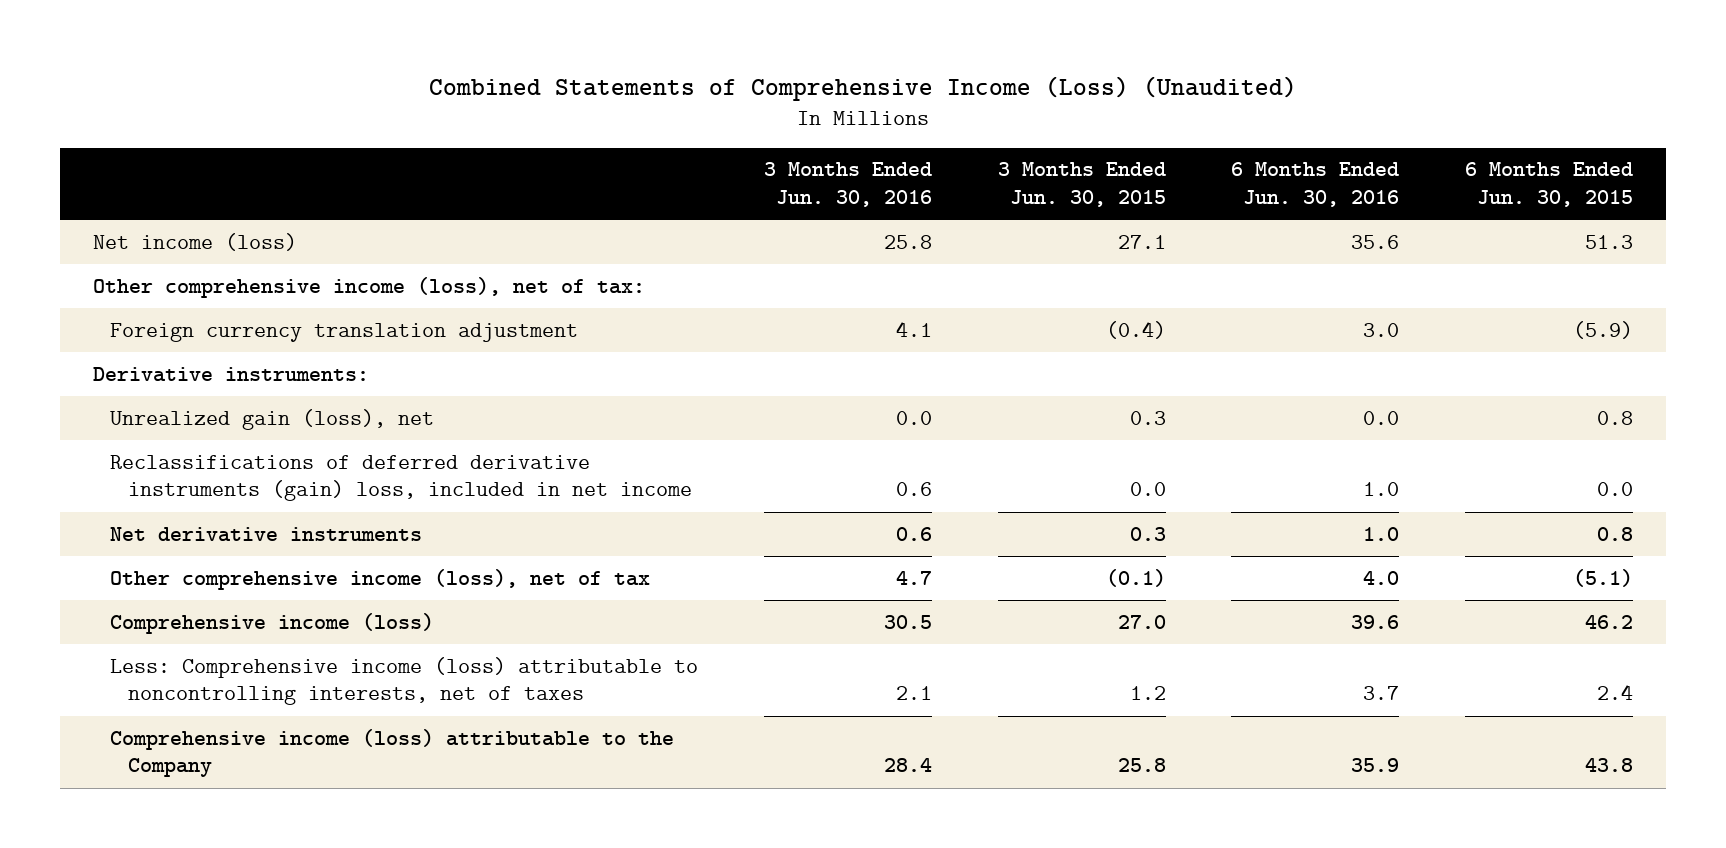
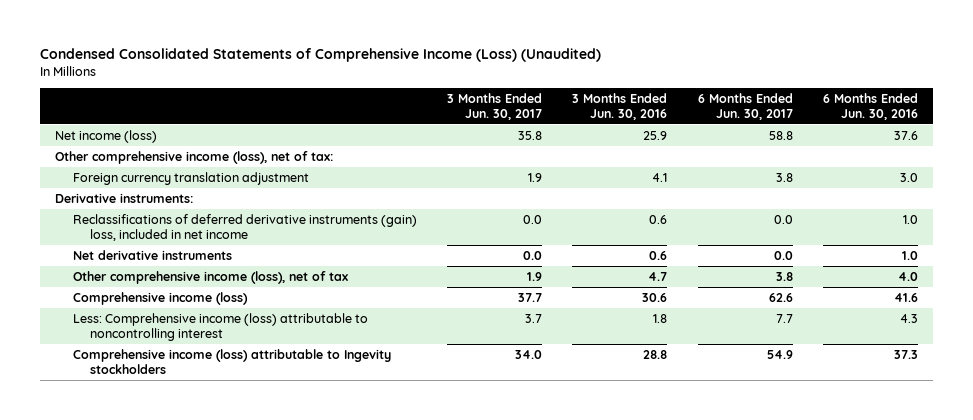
- Combined Statements of Comprehensive Income (Loss) (Unaudited)
+ Condensed Consolidated Statements of Comprehensive Income (Loss) (Unaudited)
- | 3 Months Ended Jun. 30, 2016 | 3 Months Ended Jun. 30, 2015 | 6 Months Ended Jun. 30, 2016 | 6 Months Ended Jun. 30, 2015
+ | 3 Months Ended Jun. 30, 2017 | 3 Months Ended Jun. 30, 2016 | 6 Months Ended Jun. 30, 2017 | 6 Months Ended Jun. 30, 2016
- Net income (loss) | 25.8 | 27.1 | 35.6 | 51.3
+ Net income (loss) | 35.8 | 25.9 | 58.8 | 37.6
- Unrealized gain (loss), net | 0.0 | 0.3 | 0.0 | 0.8
- Comprehensive income (loss) | 30.5 | 27.0 | 39.6 | 46.2
- Less: Comprehensive income (loss) attributable to noncontrolling interests, net of taxes | 2.1 | 1.2 | 3.7 | 2.4
- Comprehensive income (loss) attributable to the Company | 28.4 | 25.8 | 35.9 | 43.8
+ Comprehensive income (loss) | 37.7 | 30.6 | 62.6 | 41.6
+ Less: Comprehensive income (loss) attributable to noncontrolling interest | 3.7 | 1.8 | 7.7 | 4.3
+ Comprehensive income (loss) attributable to Ingevity stockholders | 34.0 | 28.8 | 54.9 | 37.3

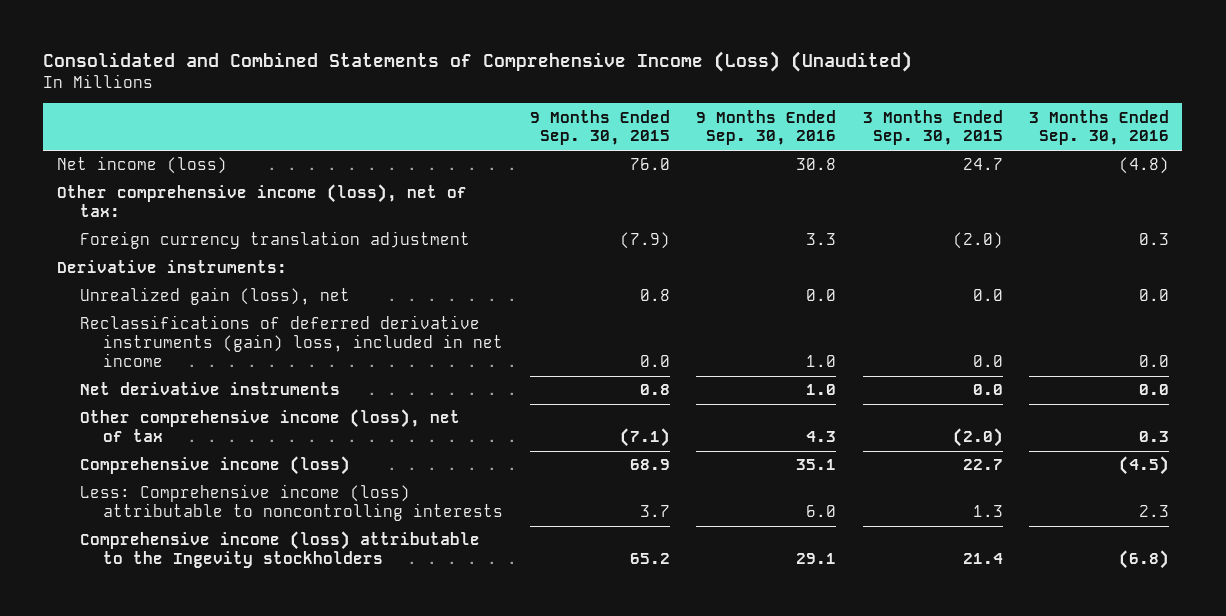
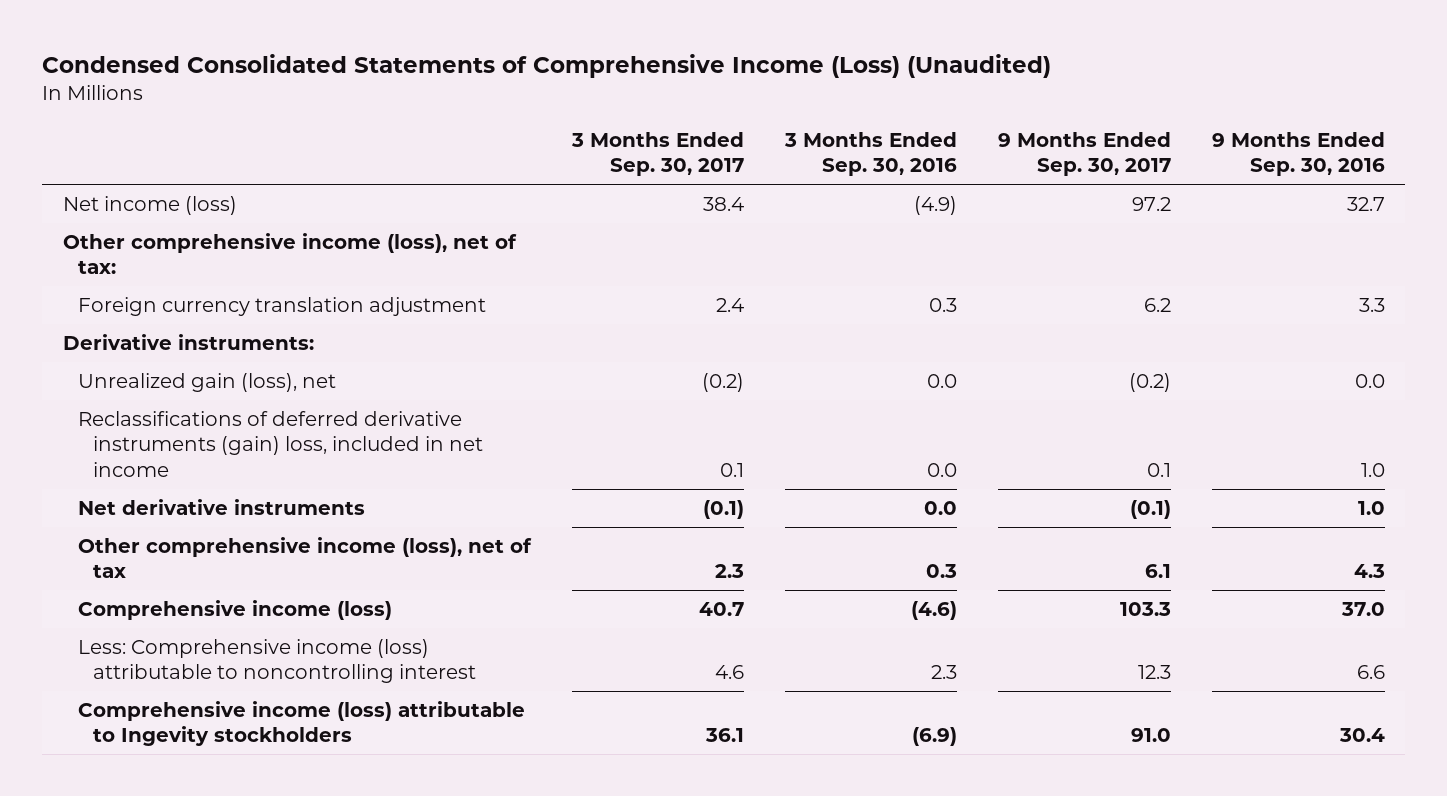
- Consolidated and Combined Statements of Comprehensive Income (Loss) (Unaudited)
+ Condensed Consolidated Statements of Comprehensive Income (Loss) (Unaudited)
- | 9 Months Ended Sep. 30, 2015 | 9 Months Ended Sep. 30, 2016 | 3 Months Ended Sep. 30, 2015 | 3 Months Ended Sep. 30, 2016
+ | 3 Months Ended Sep. 30, 2017 | 3 Months Ended Sep. 30, 2016 | 9 Months Ended Sep. 30, 2017 | 9 Months Ended Sep. 30, 2016
- Net income (loss) | 76.0 | 30.8 | 24.7 | (4.8)
+ Net income (loss) | 38.4 | (4.9) | 97.2 | 32.7
- Comprehensive income (loss) | 68.9 | 35.1 | 22.7 | (4.5)
- Less: Comprehensive income (loss) attributable to noncontrolling interests | 3.7 | 6.0 | 1.3 | 2.3
- Comprehensive income (loss) attributable to the Ingevity stockholders | 65.2 | 29.1 | 21.4 | (6.8)
+ Comprehensive income (loss) | 40.7 | (4.6) | 103.3 | 37.0
+ Less: Comprehensive income (loss) attributable to noncontrolling interest | 4.6 | 2.3 | 12.3 | 6.6
+ Comprehensive income (loss) attributable to Ingevity stockholders | 36.1 | (6.9) | 91.0 | 30.4

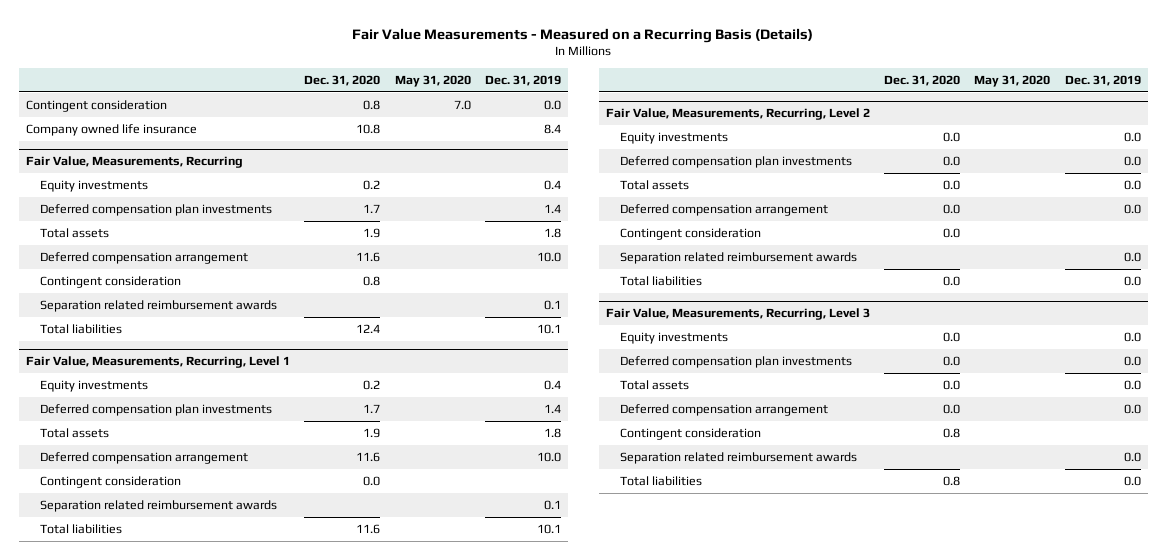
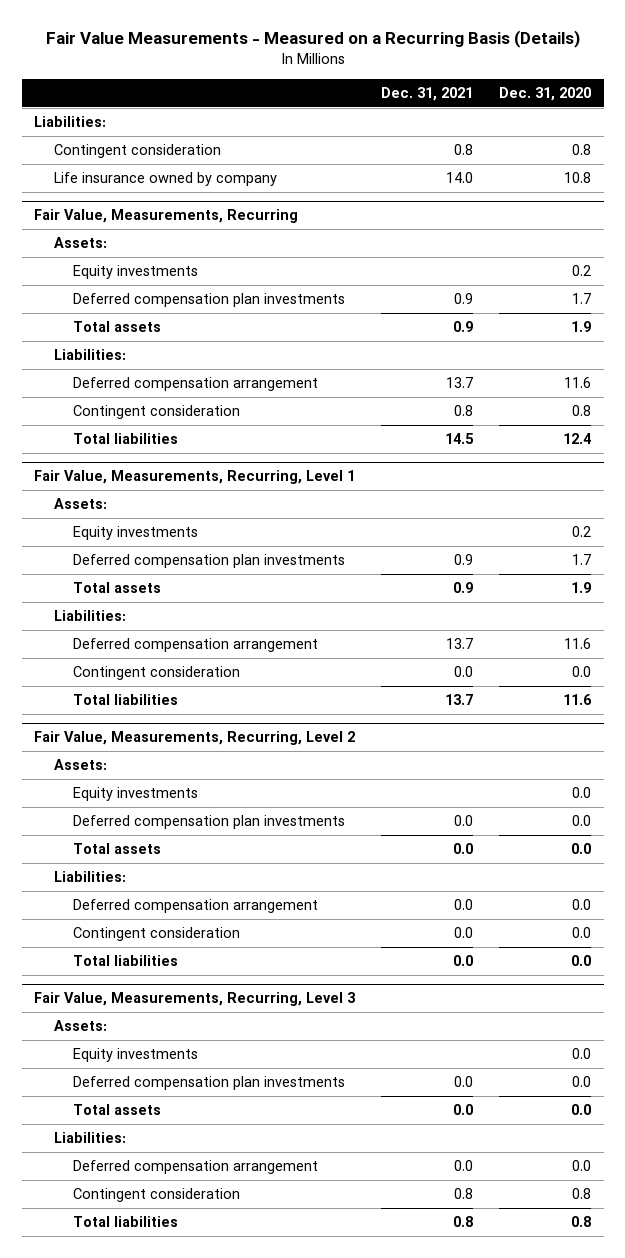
- | Dec. 31, 2020 | May 31, 2020 | Dec. 31, 2019
+ | Dec. 31, 2021 | Dec. 31, 2020
+ Liabilities:
- Company owned life insurance | 10.8 | | 8.4
+ Life insurance owned by company | 14.0 | 10.8
@ Fair Value, Measurements, Recurring
+ Assets:
+ Liabilities:
- Separation related reimbursement awards | | | 0.1
@ Fair Value, Measurements, Recurring, Level 1
+ Assets:
+ Liabilities:
- Separation related reimbursement awards | | | 0.1
@ Fair Value, Measurements, Recurring, Level 2
+ Assets:
+ Liabilities:
- Separation related reimbursement awards | | | 0.0
@ Fair Value, Measurements, Recurring, Level 3
+ Assets:
+ Liabilities:
- Separation related reimbursement awards | | | 0.0

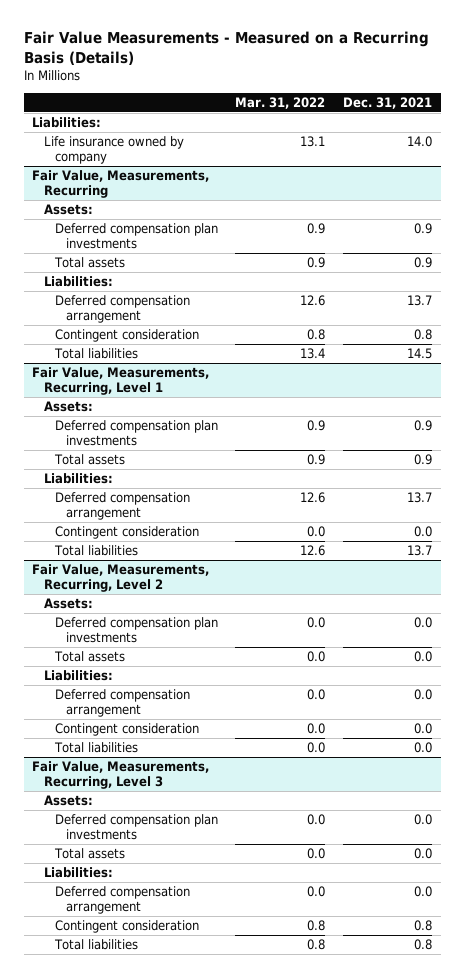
- | Dec. 31, 2021 | Dec. 31, 2020
+ | Mar. 31, 2022 | Dec. 31, 2021
- Contingent consideration | 0.8 | 0.8
@ Fair Value, Measurements, Recurring
- Equity investments | | 0.2
@ Fair Value, Measurements, Recurring, Level 1
- Equity investments | | 0.2
@ Fair Value, Measurements, Recurring, Level 2
- Equity investments | | 0.0
@ Fair Value, Measurements, Recurring, Level 3
- Equity investments | | 0.0

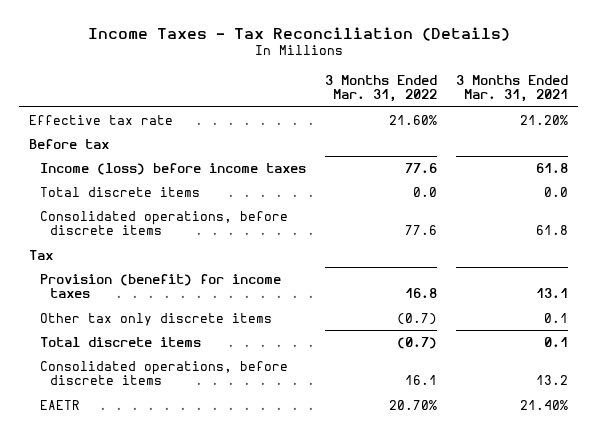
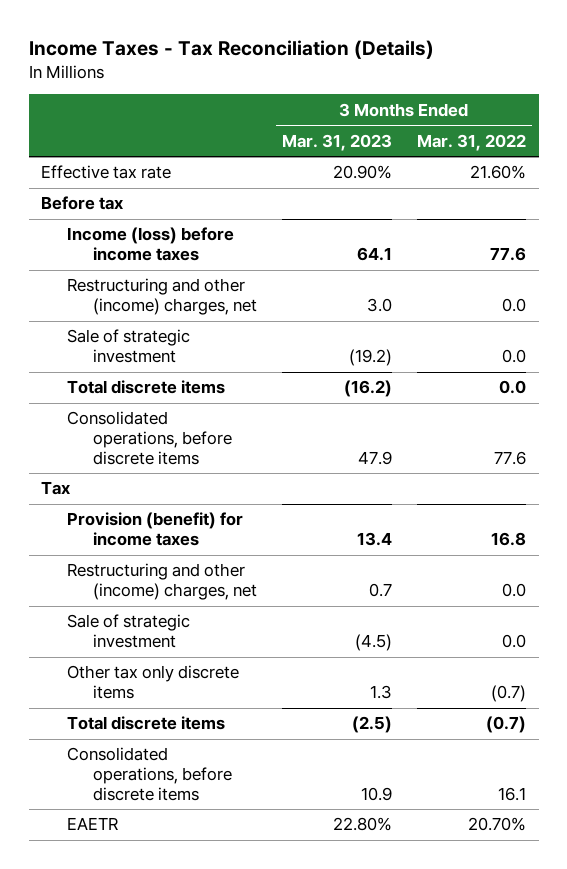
- | 3 Months Ended Mar. 31, 2022 | 3 Months Ended Mar. 31, 2021
+ | 3 Months Ended Mar. 31, 2023 | 3 Months Ended Mar. 31, 2022
+ Restructuring and other (income) charges, net | 3.0 | 0.0
+ Sale of strategic investment | (19.2) | 0.0
+ Restructuring and other (income) charges, net | 0.7 | 0.0
+ Sale of strategic investment | (4.5) | 0.0

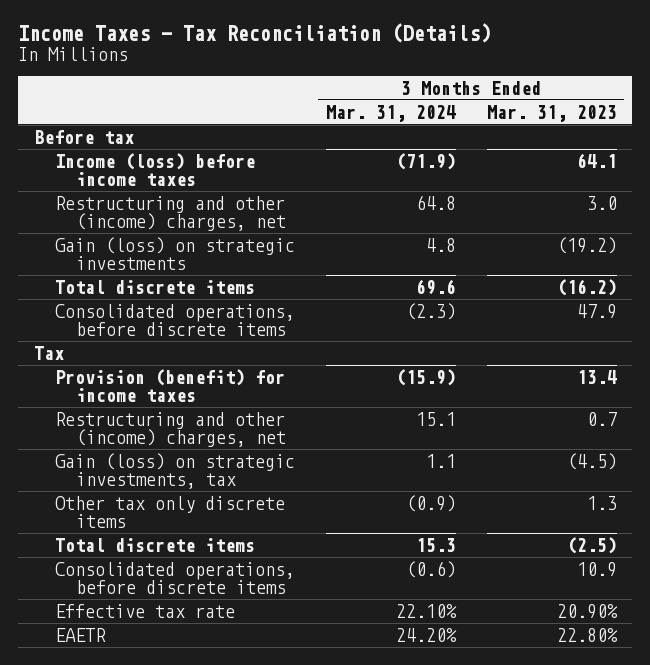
- | 3 Months Ended Mar. 31, 2023 | 3 Months Ended Mar. 31, 2022
+ | 3 Months Ended Mar. 31, 2024 | 3 Months Ended Mar. 31, 2023
- Sale of strategic investment | (19.2) | 0.0
+ Gain (loss) on strategic investments | 4.8 | (19.2)
- Sale of strategic investment | (4.5) | 0.0
+ Gain (loss) on strategic investments, tax | 1.1 | (4.5)
moved down: Effective tax rate | 22.10% | 20.90%

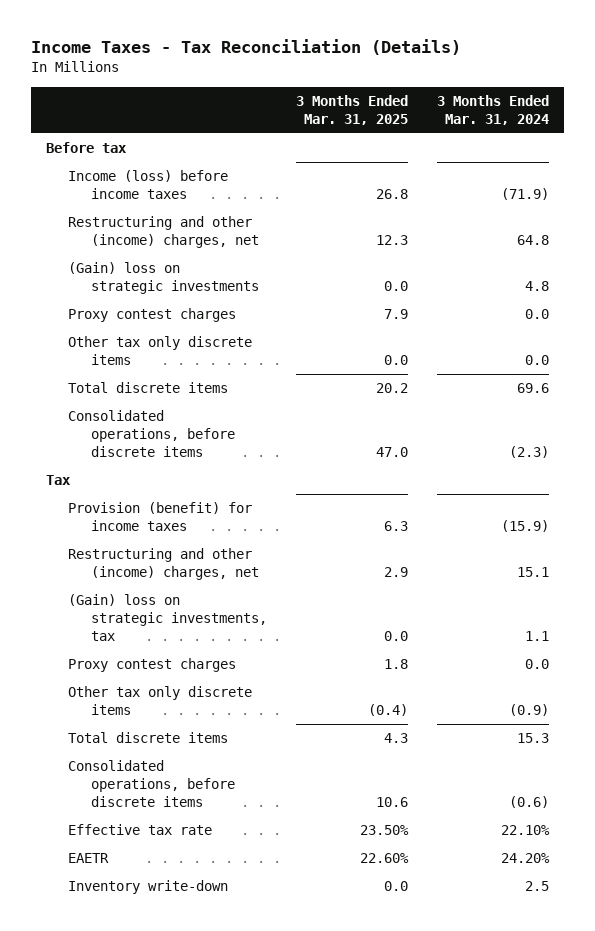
- | 3 Months Ended Mar. 31, 2024 | 3 Months Ended Mar. 31, 2023
+ | 3 Months Ended Mar. 31, 2025 | 3 Months Ended Mar. 31, 2024
- Gain (loss) on strategic investments | 4.8 | (19.2)
+ (Gain) loss on strategic investments | 0.0 | 4.8
+ Proxy contest charges | 7.9 | 0.0
+ Other tax only discrete items | 0.0 | 0.0
- Gain (loss) on strategic investments, tax | 1.1 | (4.5)
+ (Gain) loss on strategic investments, tax | 0.0 | 1.1
+ Proxy contest charges | 1.8 | 0.0
+ Inventory write-down | 0.0 | 2.5

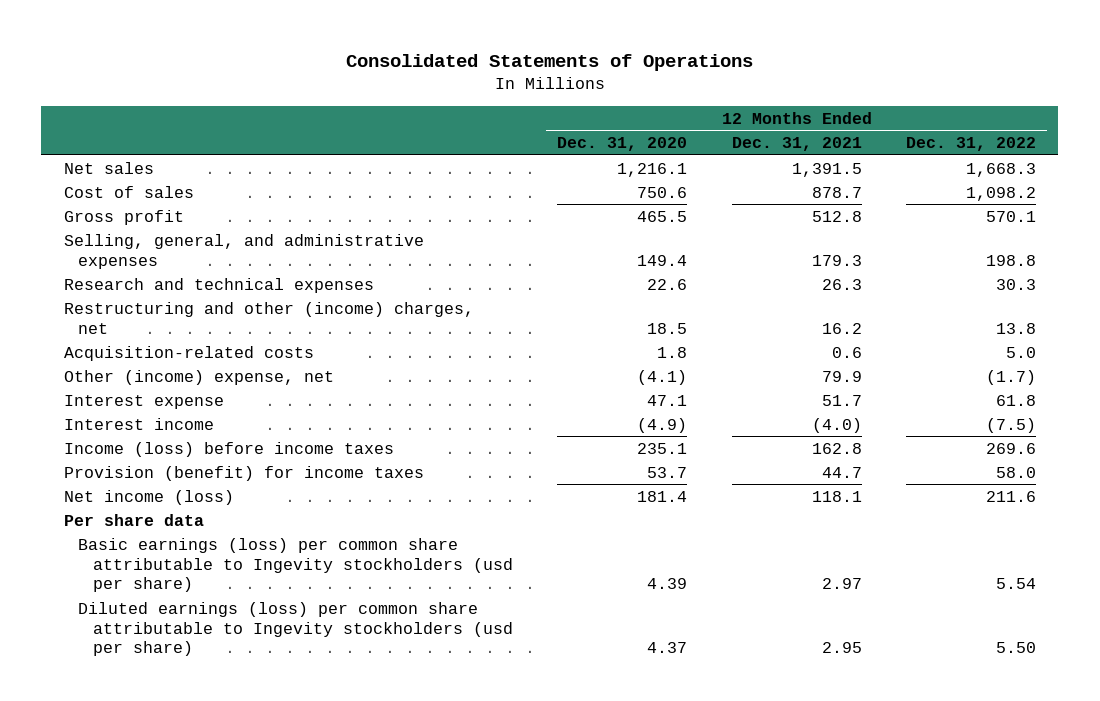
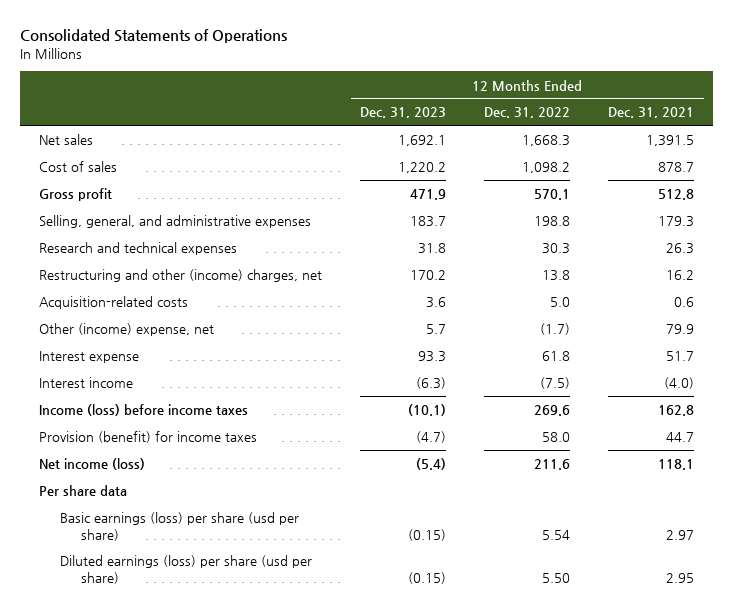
- | 12 Months Ended Dec. 31, 2020 | 12 Months Ended Dec. 31, 2021 | 12 Months Ended Dec. 31, 2022
+ | 12 Months Ended Dec. 31, 2023 | 12 Months Ended Dec. 31, 2022 | 12 Months Ended Dec. 31, 2021
- Basic earnings (loss) per common share attributable to Ingevity stockholders (usd per share) | 4.39 | 2.97 | 5.54
- Diluted earnings (loss) per common share attributable to Ingevity stockholders (usd per share) | 4.37 | 2.95 | 5.50
+ Basic earnings (loss) per share (usd per share) | (0.15) | 5.54 | 2.97
+ Diluted earnings (loss) per share (usd per share) | (0.15) | 5.50 | 2.95

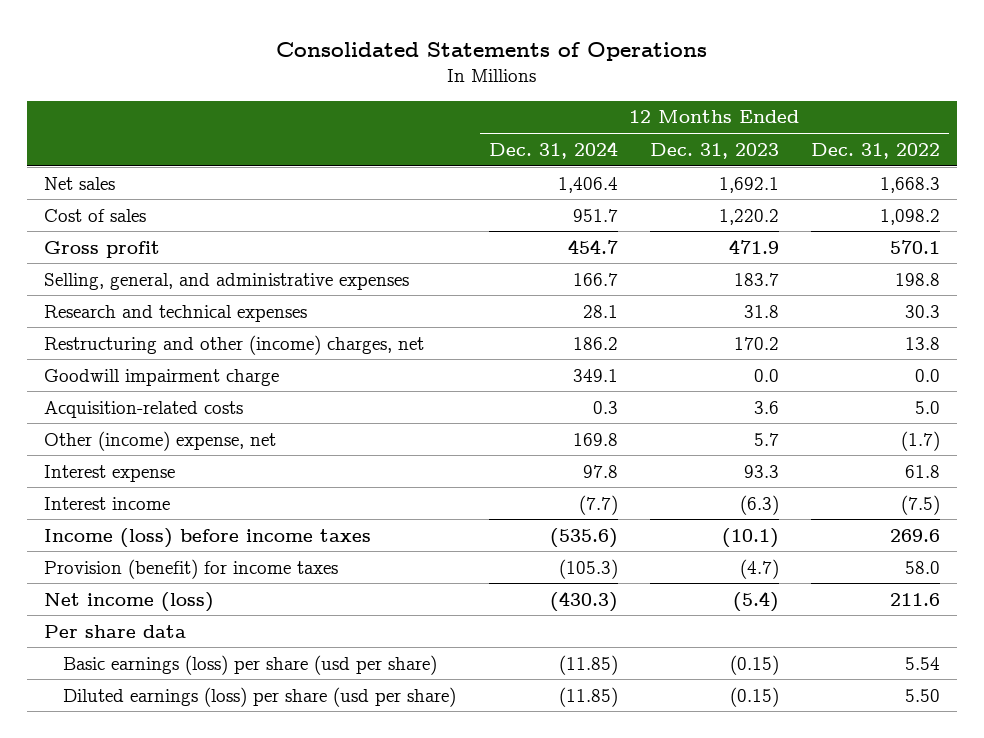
- | 12 Months Ended Dec. 31, 2023 | 12 Months Ended Dec. 31, 2022 | 12 Months Ended Dec. 31, 2021
+ | 12 Months Ended Dec. 31, 2024 | 12 Months Ended Dec. 31, 2023 | 12 Months Ended Dec. 31, 2022
+ Goodwill impairment charge | 349.1 | 0.0 | 0.0

